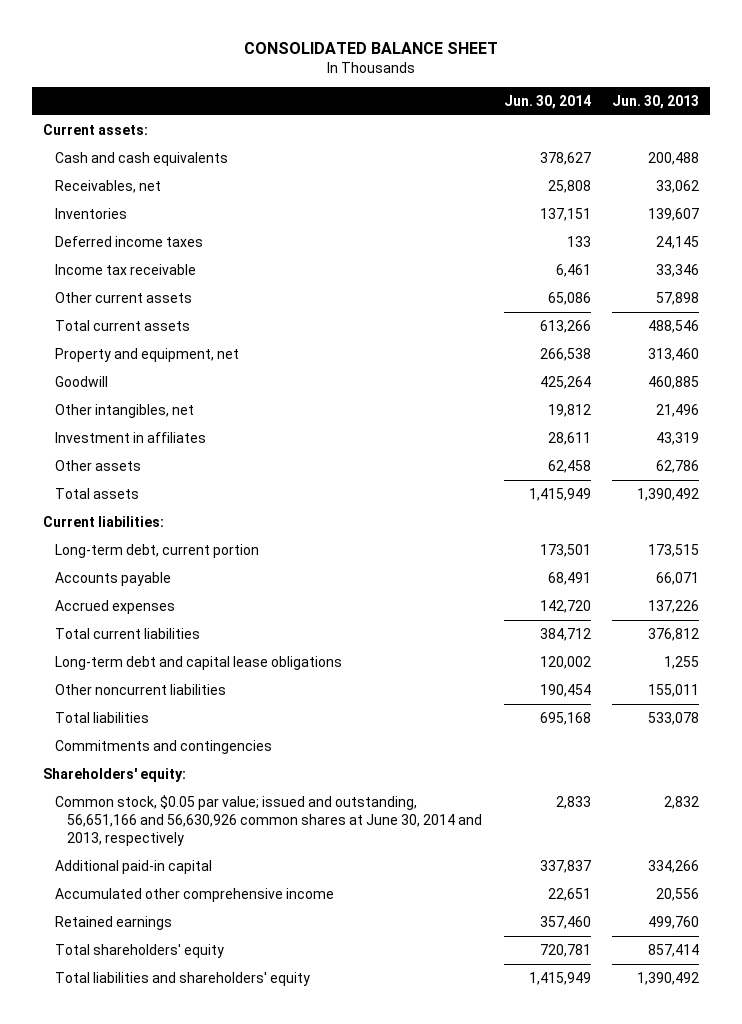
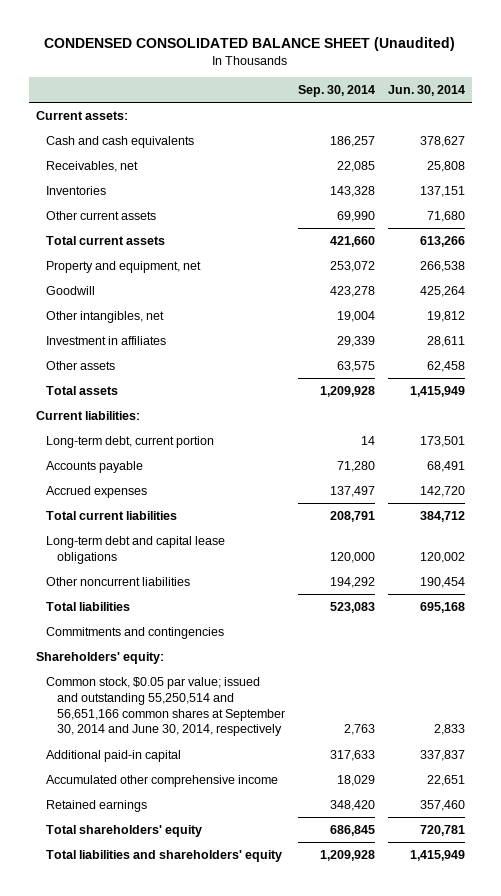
- CONSOLIDATED BALANCE SHEET
+ CONDENSED CONSOLIDATED BALANCE SHEET (Unaudited)
- | Jun. 30, 2014 | Jun. 30, 2013
+ | Sep. 30, 2014 | Jun. 30, 2014
- Deferred income taxes | 133 | 24,145
- Income tax receivable | 6,461 | 33,346
- Other current assets | 65,086 | 57,898
+ Other current assets | 69,990 | 71,680
- Common stock, $0.05 par value; issued and outstanding, 56,651,166 and 56,630,926 common shares at June 30, 2014 and 2013, respectively | 2,833 | 2,832
+ Common stock, $0.05 par value; issued and outstanding 55,250,514 and 56,651,166 common shares at September 30, 2014 and June 30, 2014, respectively | 2,763 | 2,833

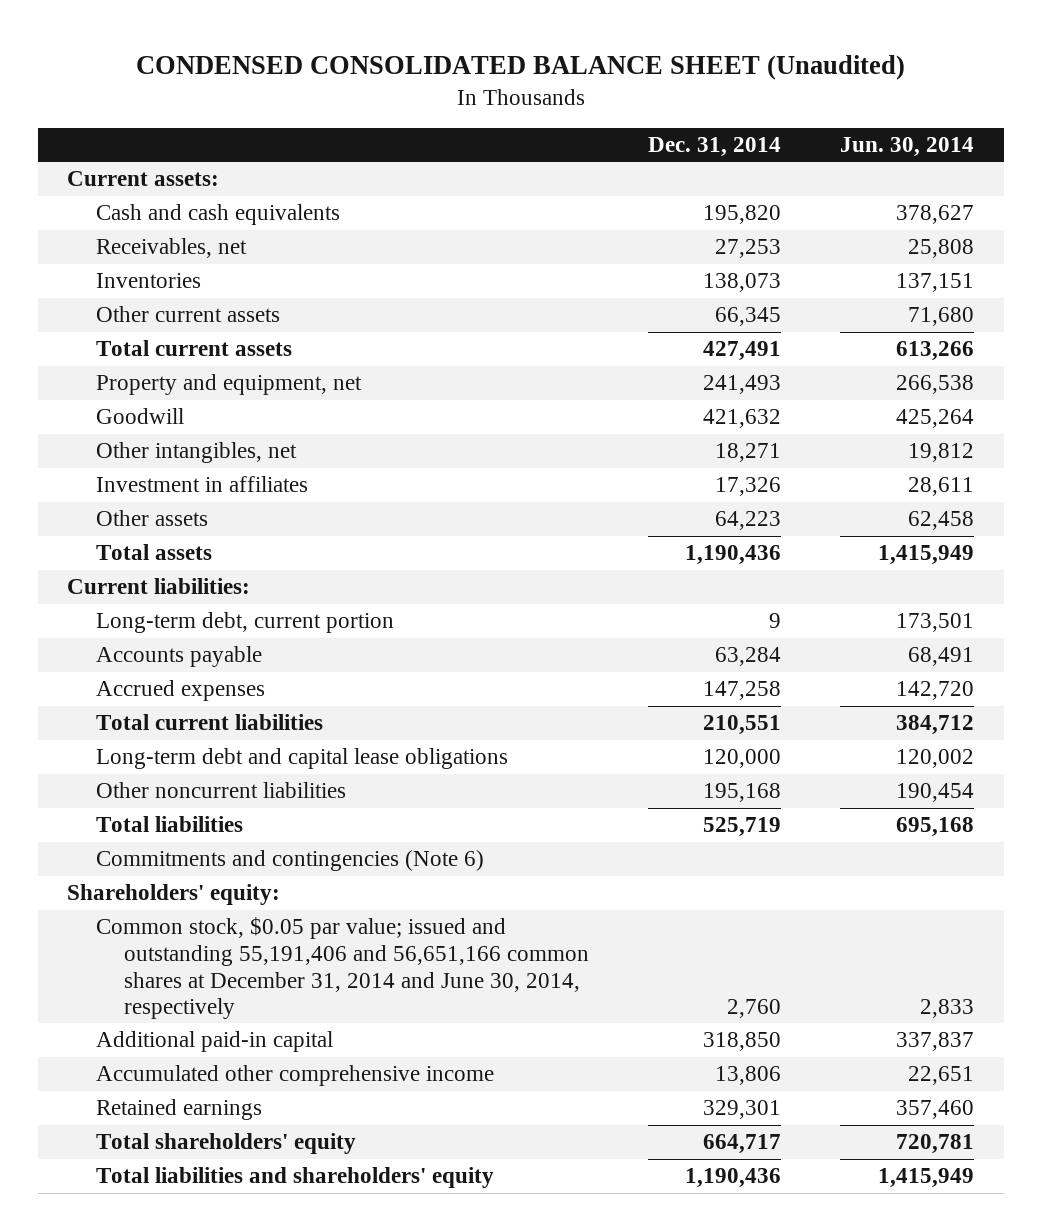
- | Sep. 30, 2014 | Jun. 30, 2014
+ | Dec. 31, 2014 | Jun. 30, 2014
- Commitments and contingencies
+ Commitments and contingencies (Note 6)
- Common stock, $0.05 par value; issued and outstanding 55,250,514 and 56,651,166 common shares at September 30, 2014 and June 30, 2014, respectively | 2,763 | 2,833
+ Common stock, $0.05 par value; issued and outstanding 55,191,406 and 56,651,166 common shares at December 31, 2014 and June 30, 2014, respectively | 2,760 | 2,833

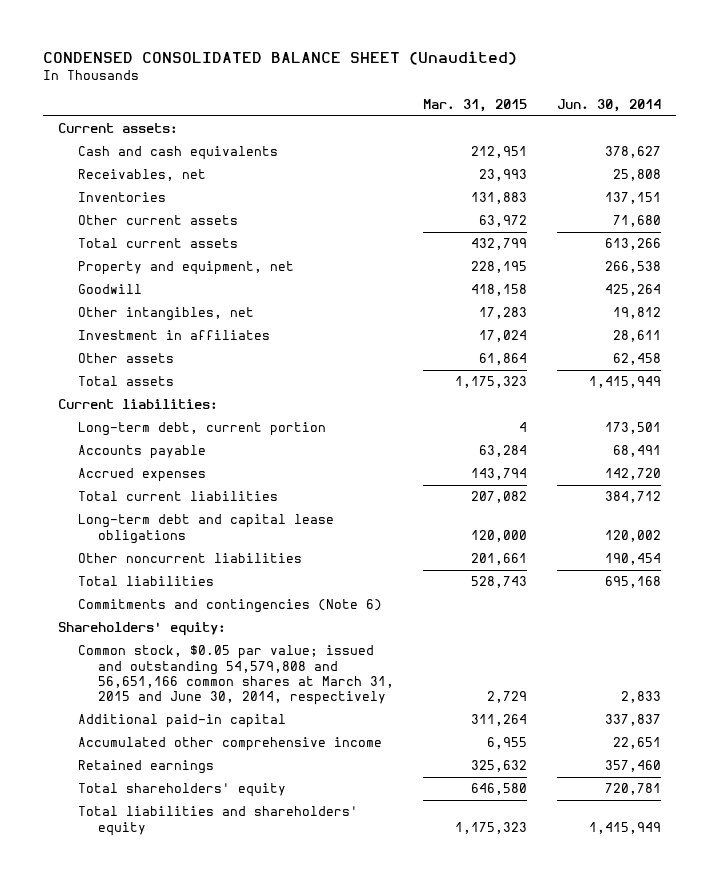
- | Dec. 31, 2014 | Jun. 30, 2014
+ | Mar. 31, 2015 | Jun. 30, 2014
- Common stock, $0.05 par value; issued and outstanding 55,191,406 and 56,651,166 common shares at December 31, 2014 and June 30, 2014, respectively | 2,760 | 2,833
+ Common stock, $0.05 par value; issued and outstanding 54,579,808 and 56,651,166 common shares at March 31, 2015 and June 30, 2014, respectively | 2,729 | 2,833

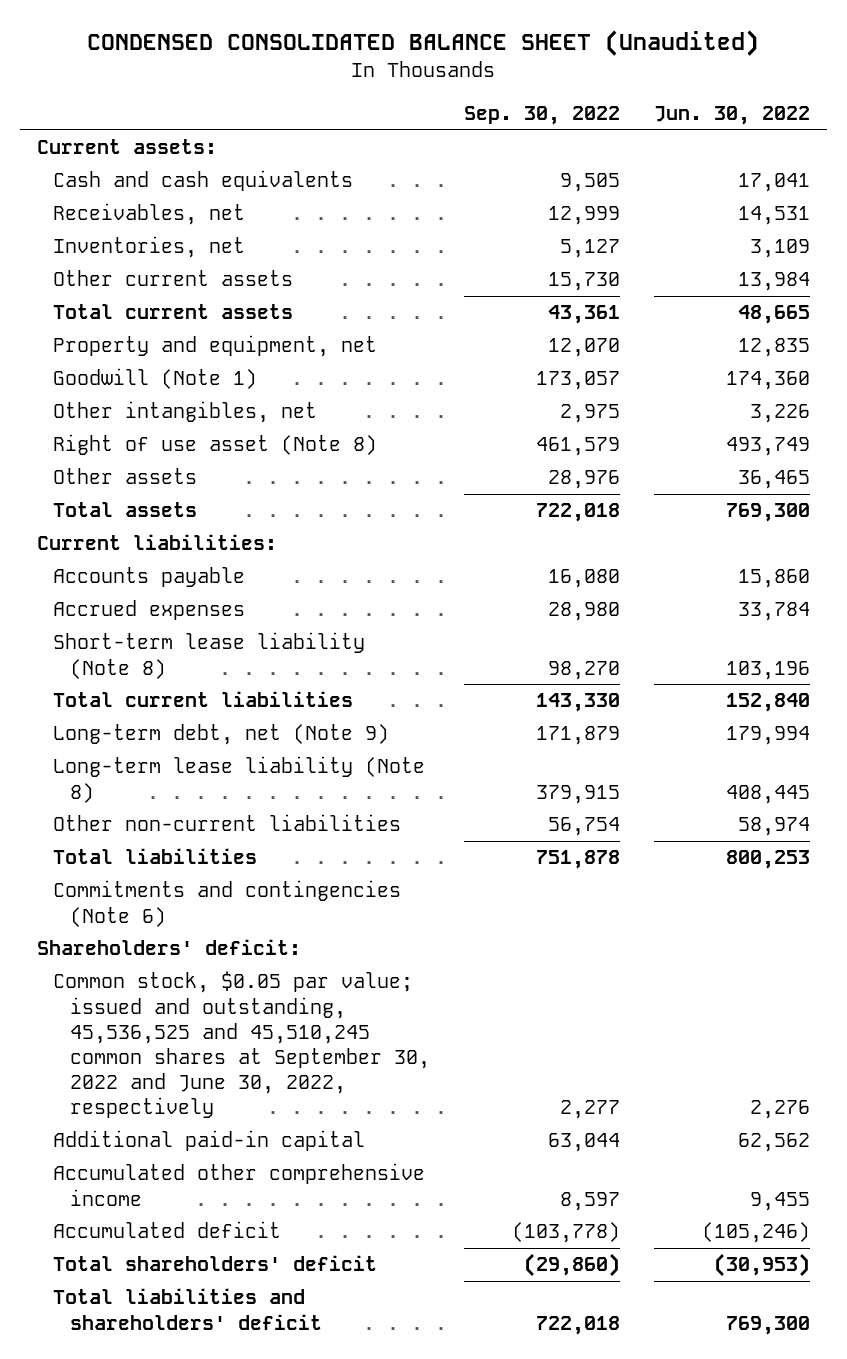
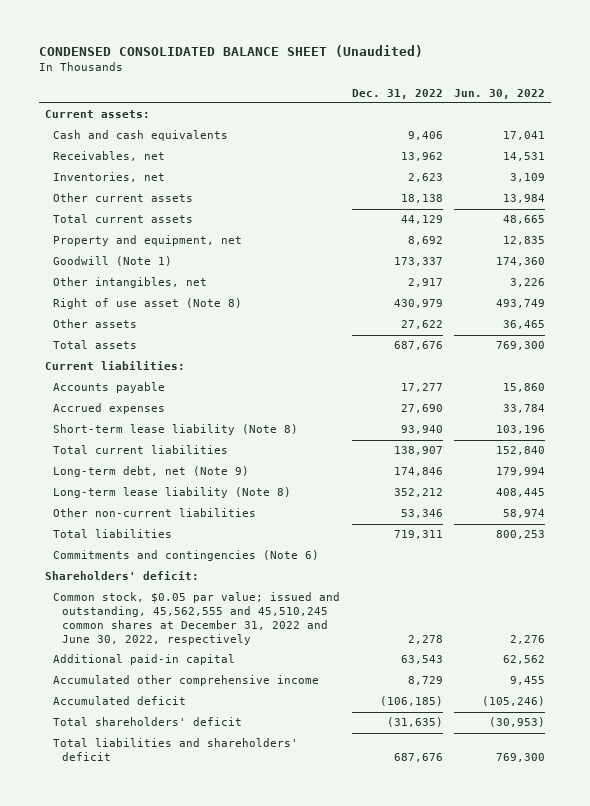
- | Sep. 30, 2022 | Jun. 30, 2022
+ | Dec. 31, 2022 | Jun. 30, 2022
- Common stock, $0.05 par value; issued and outstanding, 45,536,525 and 45,510,245 common shares at September 30, 2022 and June 30, 2022, respectively | 2,277 | 2,276
+ Common stock, $0.05 par value; issued and outstanding, 45,562,555 and 45,510,245 common shares at December 31, 2022 and June 30, 2022, respectively | 2,278 | 2,276

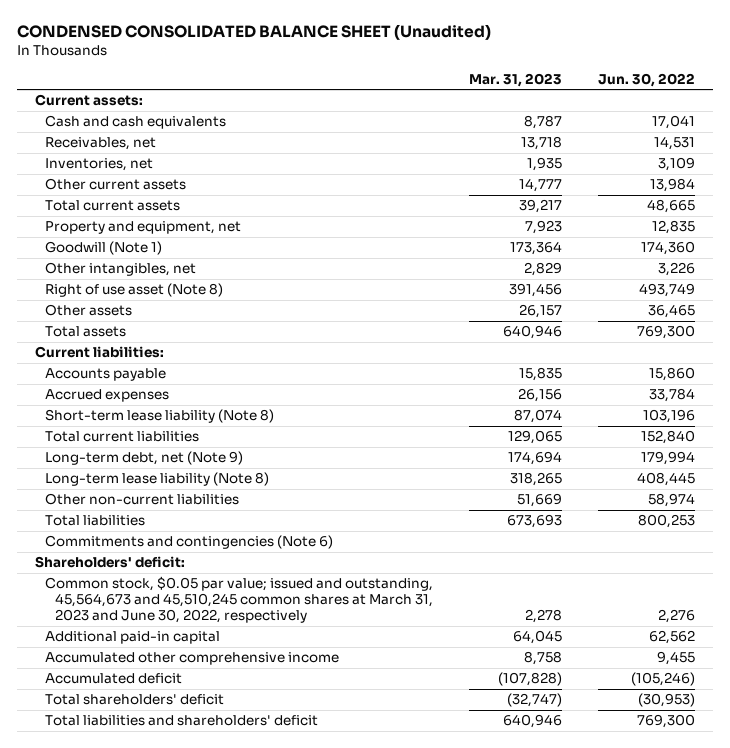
- | Dec. 31, 2022 | Jun. 30, 2022
+ | Mar. 31, 2023 | Jun. 30, 2022
- Common stock, $0.05 par value; issued and outstanding, 45,562,555 and 45,510,245 common shares at December 31, 2022 and June 30, 2022, respectively | 2,278 | 2,276
+ Common stock, $0.05 par value; issued and outstanding, 45,564,673 and 45,510,245 common shares at March 31, 2023 and June 30, 2022, respectively | 2,278 | 2,276

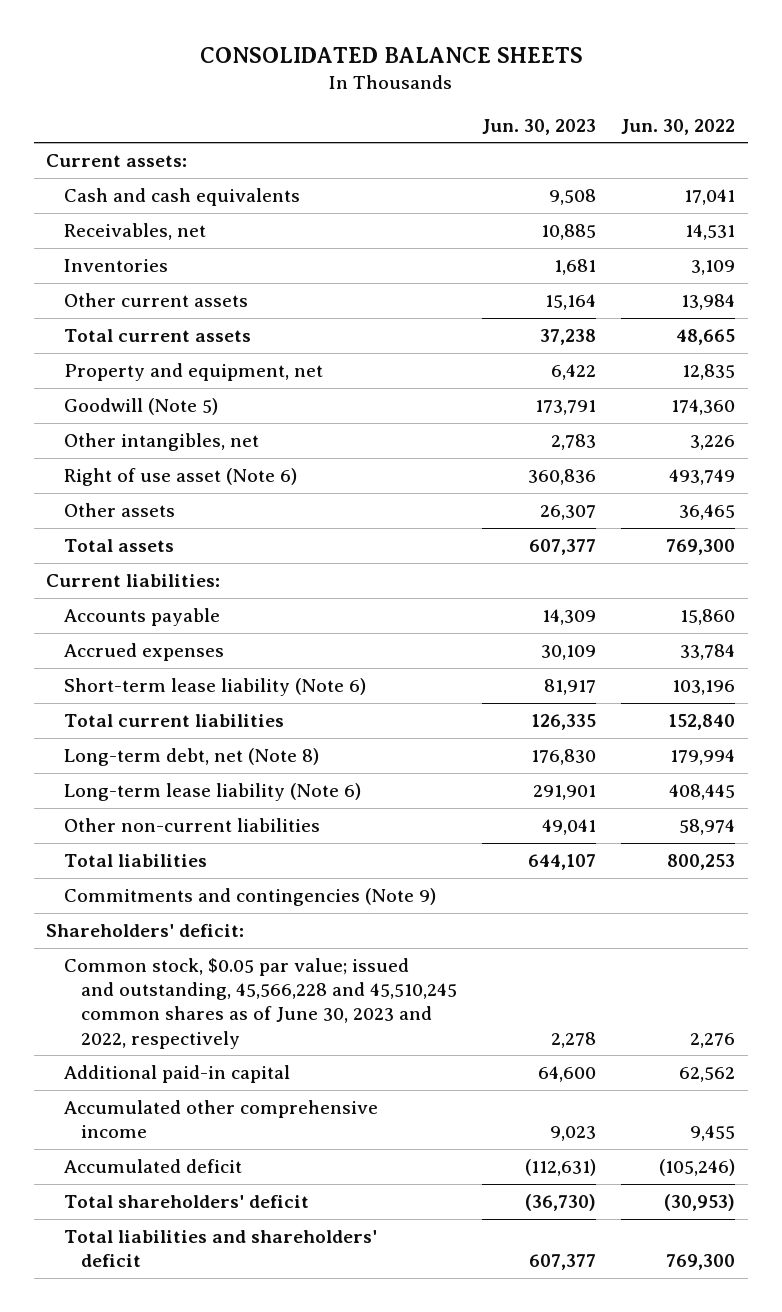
- CONDENSED CONSOLIDATED BALANCE SHEET (Unaudited)
+ CONSOLIDATED BALANCE SHEETS
- | Mar. 31, 2023 | Jun. 30, 2022
+ | Jun. 30, 2023 | Jun. 30, 2022
- Inventories, net | 1,935 | 3,109
+ Inventories | 1,681 | 3,109
- Goodwill (Note 1) | 173,364 | 174,360
+ Goodwill (Note 5) | 173,791 | 174,360
- Right of use asset (Note 8) | 391,456 | 493,749
+ Right of use asset (Note 6) | 360,836 | 493,749
- Short-term lease liability (Note 8) | 87,074 | 103,196
+ Short-term lease liability (Note 6) | 81,917 | 103,196
- Long-term debt, net (Note 9) | 174,694 | 179,994
- Long-term lease liability (Note 8) | 318,265 | 408,445
+ Long-term debt, net (Note 8) | 176,830 | 179,994
+ Long-term lease liability (Note 6) | 291,901 | 408,445
- Commitments and contingencies (Note 6)
+ Commitments and contingencies (Note 9)
- Common stock, $0.05 par value; issued and outstanding, 45,564,673 and 45,510,245 common shares at March 31, 2023 and June 30, 2022, respectively | 2,278 | 2,276
+ Common stock, $0.05 par value; issued and outstanding, 45,566,228 and 45,510,245 common shares as of June 30, 2023 and 2022, respectively | 2,278 | 2,276

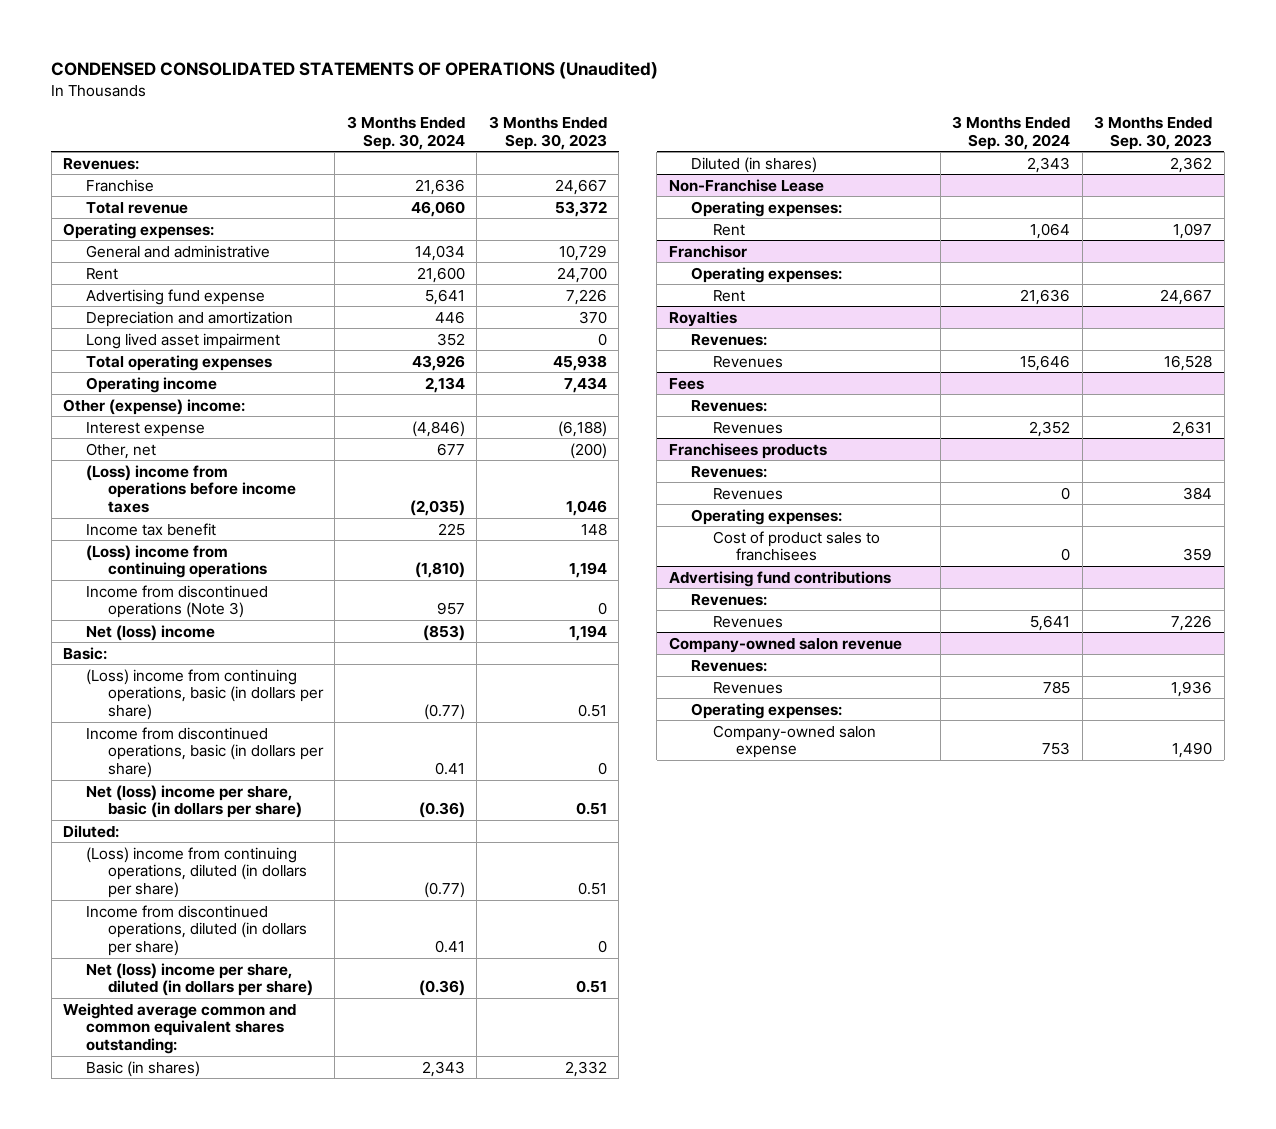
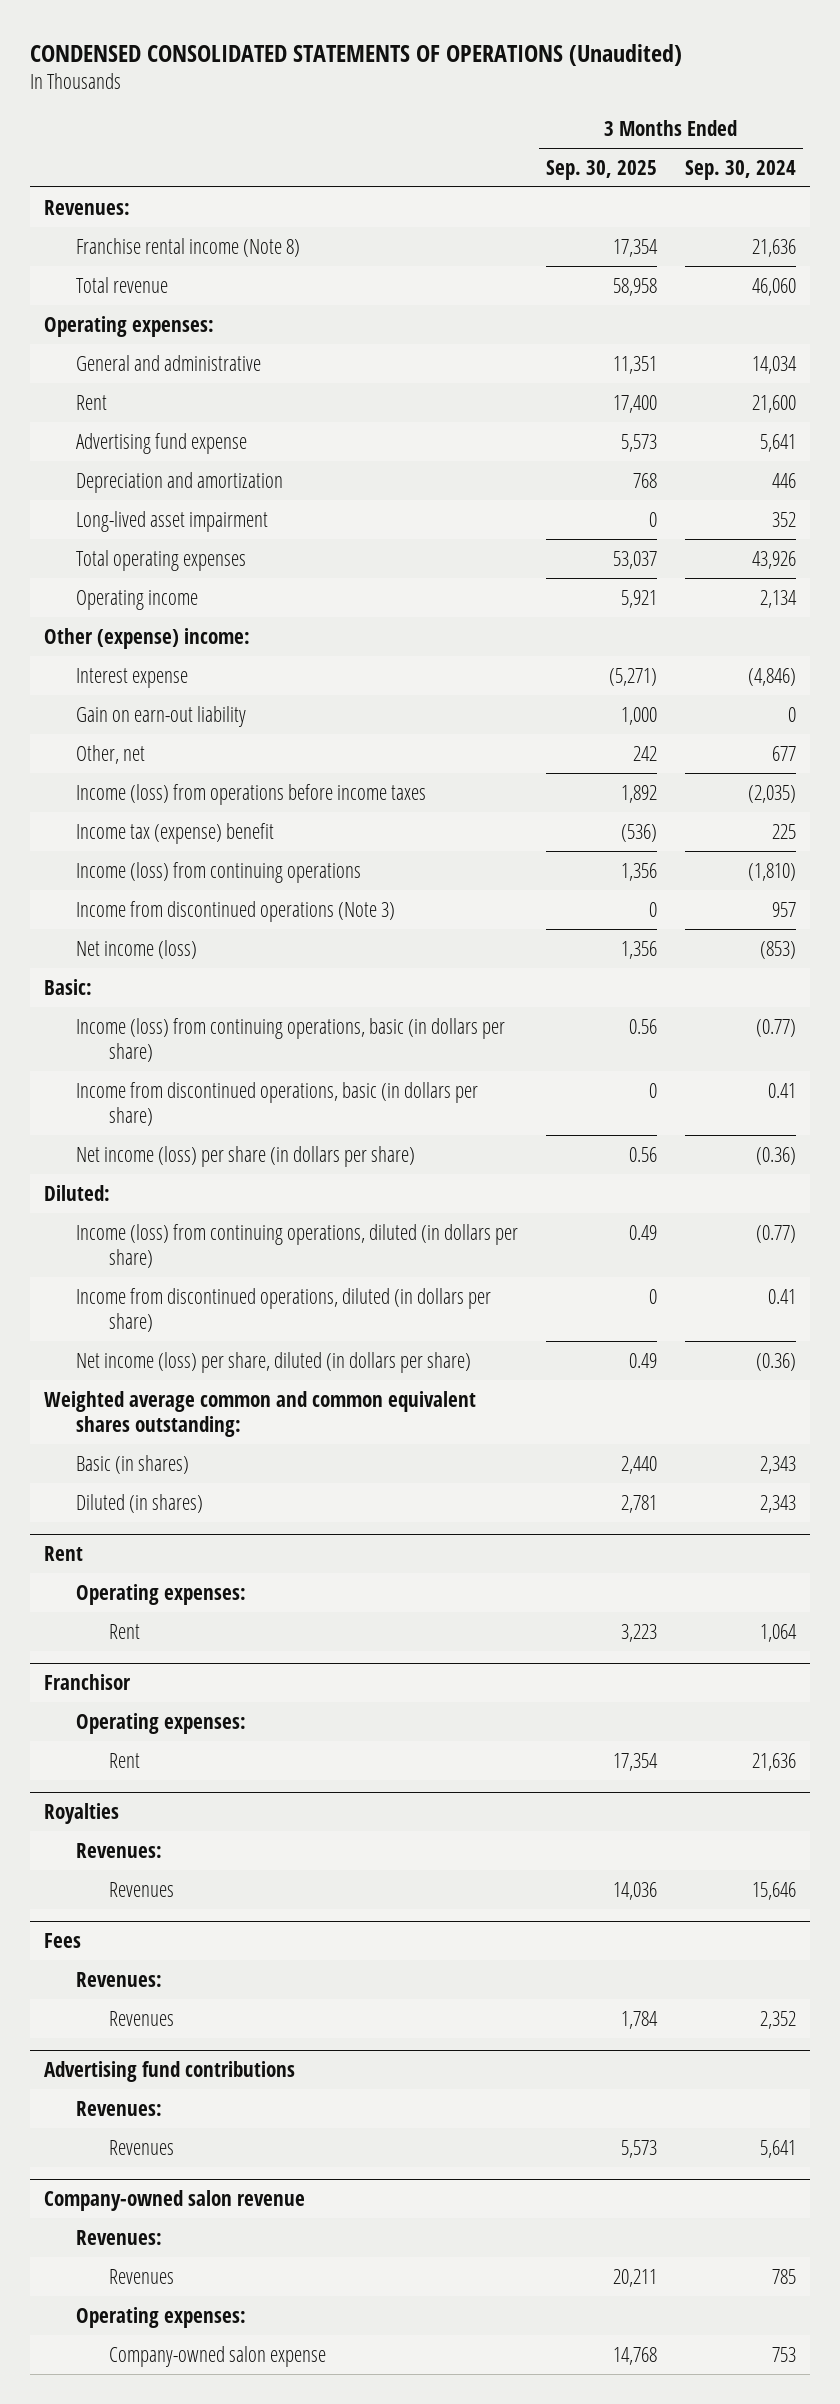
- | 3 Months Ended Sep. 30, 2024 | 3 Months Ended Sep. 30, 2023
+ | 3 Months Ended Sep. 30, 2025 | 3 Months Ended Sep. 30, 2024
- Franchise | 21,636 | 24,667
+ Franchise rental income (Note 8) | 17,354 | 21,636
- Long lived asset impairment | 352 | 0
+ Long-lived asset impairment | 0 | 352
+ Gain on earn-out liability | 1,000 | 0
- (Loss) income from operations before income taxes | (2,035) | 1,046
- Income tax benefit | 225 | 148
- (Loss) income from continuing operations | (1,810) | 1,194
+ Income (loss) from operations before income taxes | 1,892 | (2,035)
+ Income tax (expense) benefit | (536) | 225
+ Income (loss) from continuing operations | 1,356 | (1,810)
- Net (loss) income | (853) | 1,194
+ Net income (loss) | 1,356 | (853)
- (Loss) income from continuing operations, basic (in dollars per share) | (0.77) | 0.51
+ Income (loss) from continuing operations, basic (in dollars per share) | 0.56 | (0.77)
- Net (loss) income per share, basic (in dollars per share) | (0.36) | 0.51
+ Net income (loss) per share (in dollars per share) | 0.56 | (0.36)
- (Loss) income from continuing operations, diluted (in dollars per share) | (0.77) | 0.51
+ Income (loss) from continuing operations, diluted (in dollars per share) | 0.49 | (0.77)
- Net (loss) income per share, diluted (in dollars per share) | (0.36) | 0.51
+ Net income (loss) per share, diluted (in dollars per share) | 0.49 | (0.36)
- Non-Franchise Lease
+ Rent
- Franchisees products
- Revenues:
- Revenues | 0 | 384
- Operating expenses:
- Cost of product sales to franchisees | 0 | 359

